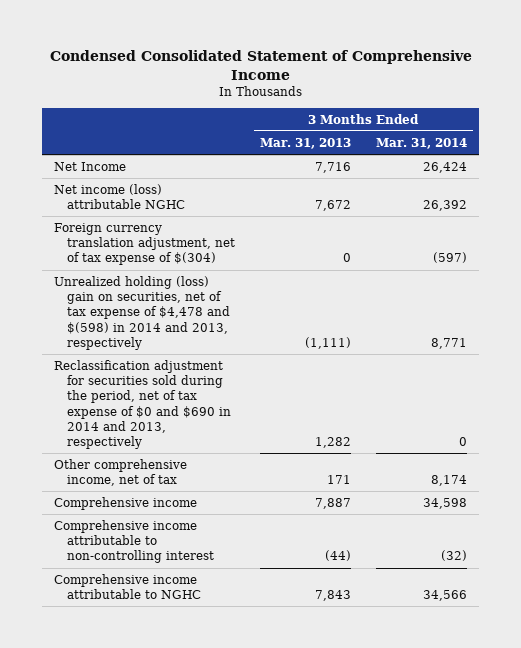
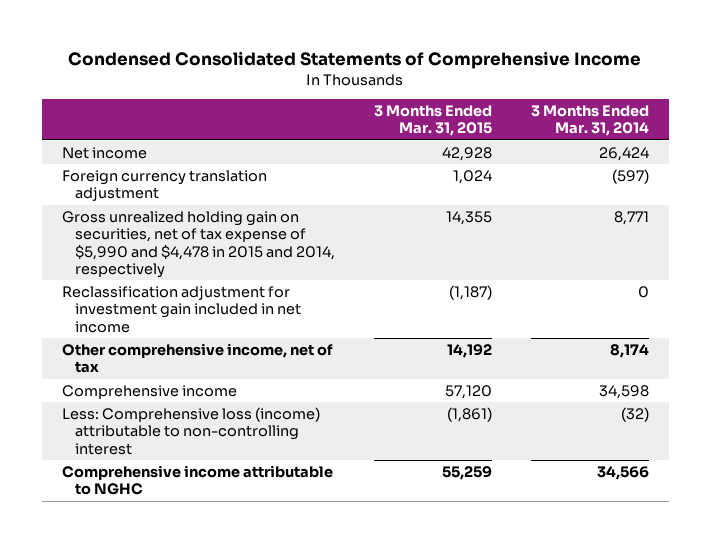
- Condensed Consolidated Statement of Comprehensive Income
+ Condensed Consolidated Statements of Comprehensive Income
- | 3 Months Ended Mar. 31, 2013 | 3 Months Ended Mar. 31, 2014
+ | 3 Months Ended Mar. 31, 2015 | 3 Months Ended Mar. 31, 2014
- Net Income | 7,716 | 26,424
- Net income (loss) attributable NGHC | 7,672 | 26,392
- Foreign currency translation adjustment, net of tax expense of $(304) | 0 | (597)
- Unrealized holding (loss) gain on securities, net of tax expense of $4,478 and $(598) in 2014 and 2013, respectively | (1,111) | 8,771
- Reclassification adjustment for securities sold during the period, net of tax expense of $0 and $690 in 2014 and 2013, respectively | 1,282 | 0
+ Net income | 42,928 | 26,424
+ Foreign currency translation adjustment | 1,024 | (597)
+ Gross unrealized holding gain on securities, net of tax expense of $5,990 and $4,478 in 2015 and 2014, respectively | 14,355 | 8,771
+ Reclassification adjustment for investment gain included in net income | (1,187) | 0
- Comprehensive income attributable to non-controlling interest | (44) | (32)
+ Less: Comprehensive loss (income) attributable to non-controlling interest | (1,861) | (32)

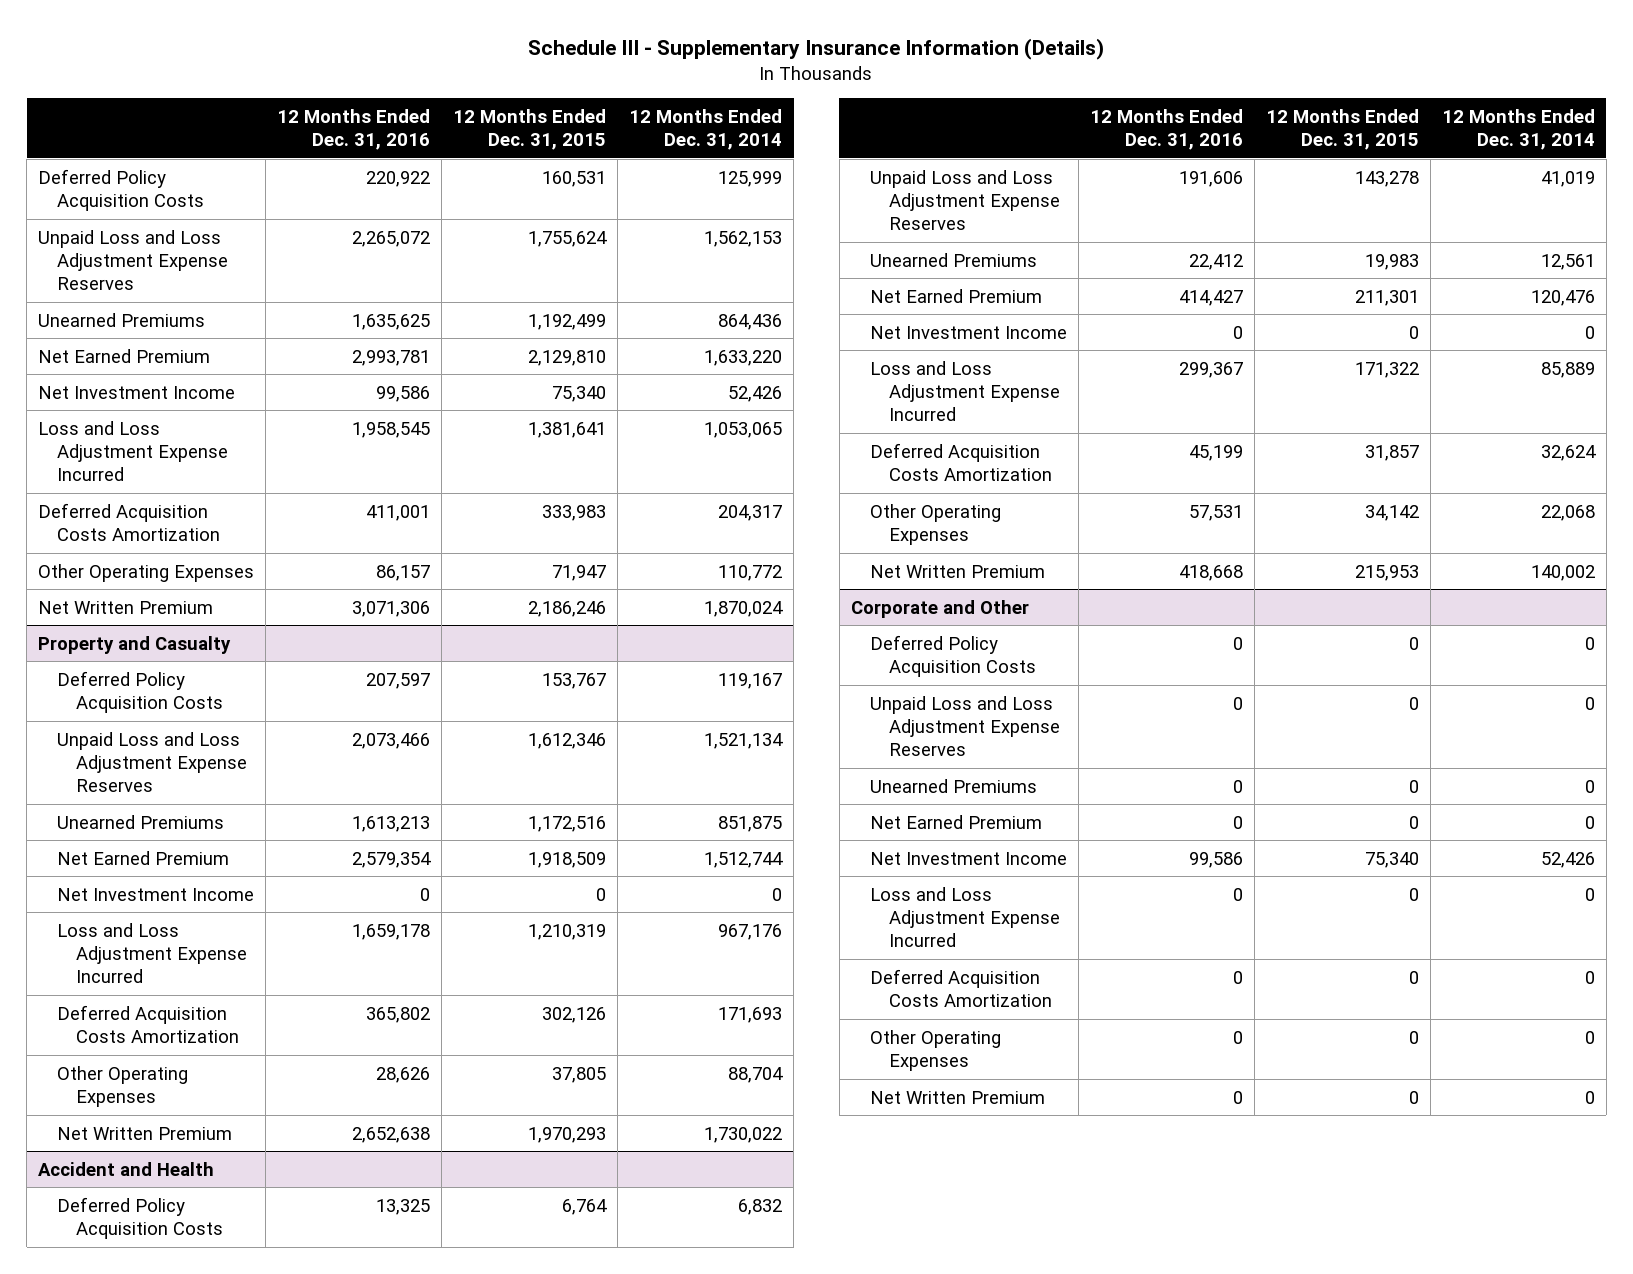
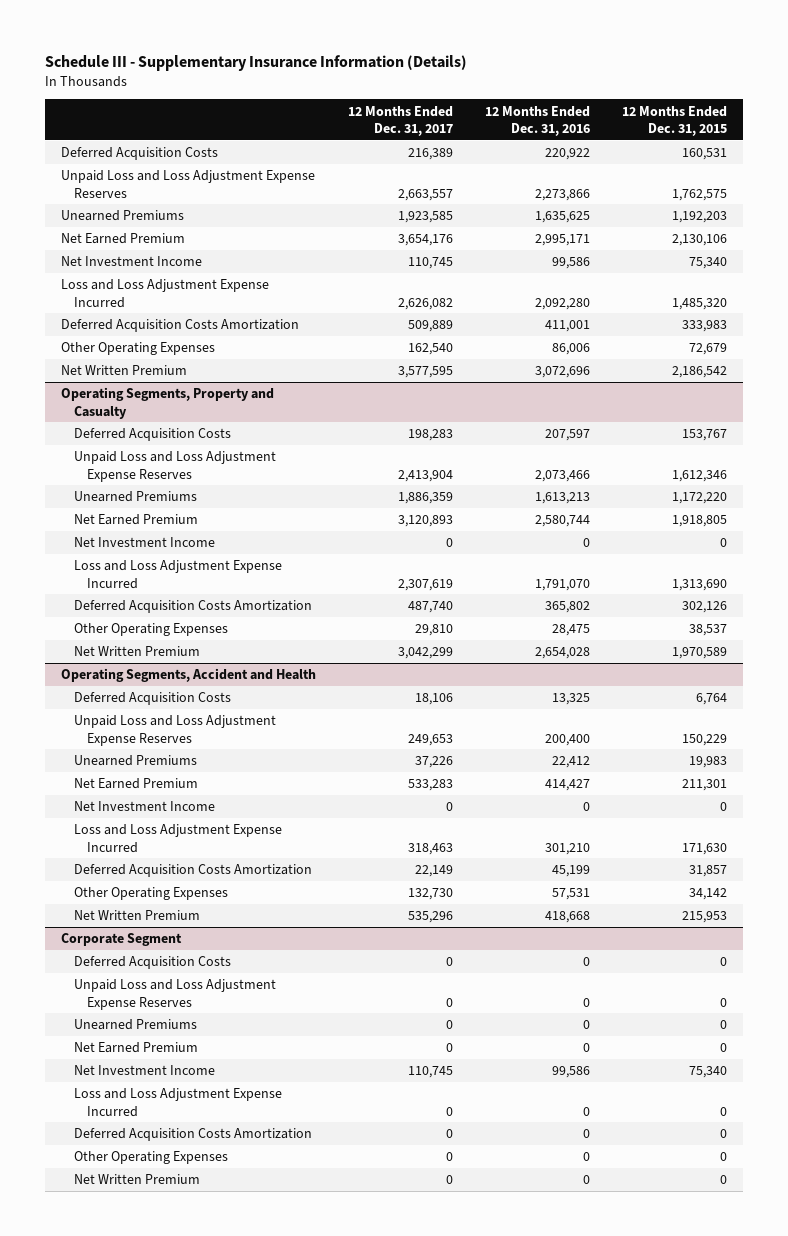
- | 12 Months Ended Dec. 31, 2016 | 12 Months Ended Dec. 31, 2015 | 12 Months Ended Dec. 31, 2014
+ | 12 Months Ended Dec. 31, 2017 | 12 Months Ended Dec. 31, 2016 | 12 Months Ended Dec. 31, 2015
- Deferred Policy Acquisition Costs | 220,922 | 160,531 | 125,999
- Unpaid Loss and Loss Adjustment Expense Reserves | 2,265,072 | 1,755,624 | 1,562,153
- Unearned Premiums | 1,635,625 | 1,192,499 | 864,436
- Net Earned Premium | 2,993,781 | 2,129,810 | 1,633,220
+ Deferred Acquisition Costs | 216,389 | 220,922 | 160,531
+ Unpaid Loss and Loss Adjustment Expense Reserves | 2,663,557 | 2,273,866 | 1,762,575
+ Unearned Premiums | 1,923,585 | 1,635,625 | 1,192,203
+ Net Earned Premium | 3,654,176 | 2,995,171 | 2,130,106
- Loss and Loss Adjustment Expense Incurred | 1,958,545 | 1,381,641 | 1,053,065
+ Loss and Loss Adjustment Expense Incurred | 2,626,082 | 2,092,280 | 1,485,320
- Other Operating Expenses | 86,157 | 71,947 | 110,772
- Net Written Premium | 3,071,306 | 2,186,246 | 1,870,024
- Property and Casualty
- Deferred Policy Acquisition Costs | 207,597 | 153,767 | 119,167
+ Other Operating Expenses | 162,540 | 86,006 | 72,679
+ Net Written Premium | 3,577,595 | 3,072,696 | 2,186,542
+ Operating Segments, Property and Casualty
+ Deferred Acquisition Costs | 198,283 | 207,597 | 153,767
- Unearned Premiums | 1,613,213 | 1,172,516 | 851,875
- Net Earned Premium | 2,579,354 | 1,918,509 | 1,512,744
+ Unearned Premiums | 1,886,359 | 1,613,213 | 1,172,220
+ Net Earned Premium | 3,120,893 | 2,580,744 | 1,918,805
- Loss and Loss Adjustment Expense Incurred | 1,659,178 | 1,210,319 | 967,176
+ Loss and Loss Adjustment Expense Incurred | 2,307,619 | 1,791,070 | 1,313,690
- Other Operating Expenses | 28,626 | 37,805 | 88,704
- Net Written Premium | 2,652,638 | 1,970,293 | 1,730,022
- Accident and Health
- Deferred Policy Acquisition Costs | 13,325 | 6,764 | 6,832
- Unpaid Loss and Loss Adjustment Expense Reserves | 191,606 | 143,278 | 41,019
+ Other Operating Expenses | 29,810 | 28,475 | 38,537
+ Net Written Premium | 3,042,299 | 2,654,028 | 1,970,589
+ Operating Segments, Accident and Health
+ Deferred Acquisition Costs | 18,106 | 13,325 | 6,764
+ Unpaid Loss and Loss Adjustment Expense Reserves | 249,653 | 200,400 | 150,229
- Loss and Loss Adjustment Expense Incurred | 299,367 | 171,322 | 85,889
+ Loss and Loss Adjustment Expense Incurred | 318,463 | 301,210 | 171,630
- Corporate and Other
- Deferred Policy Acquisition Costs | 0 | 0 | 0
+ Corporate Segment
+ Deferred Acquisition Costs | 0 | 0 | 0

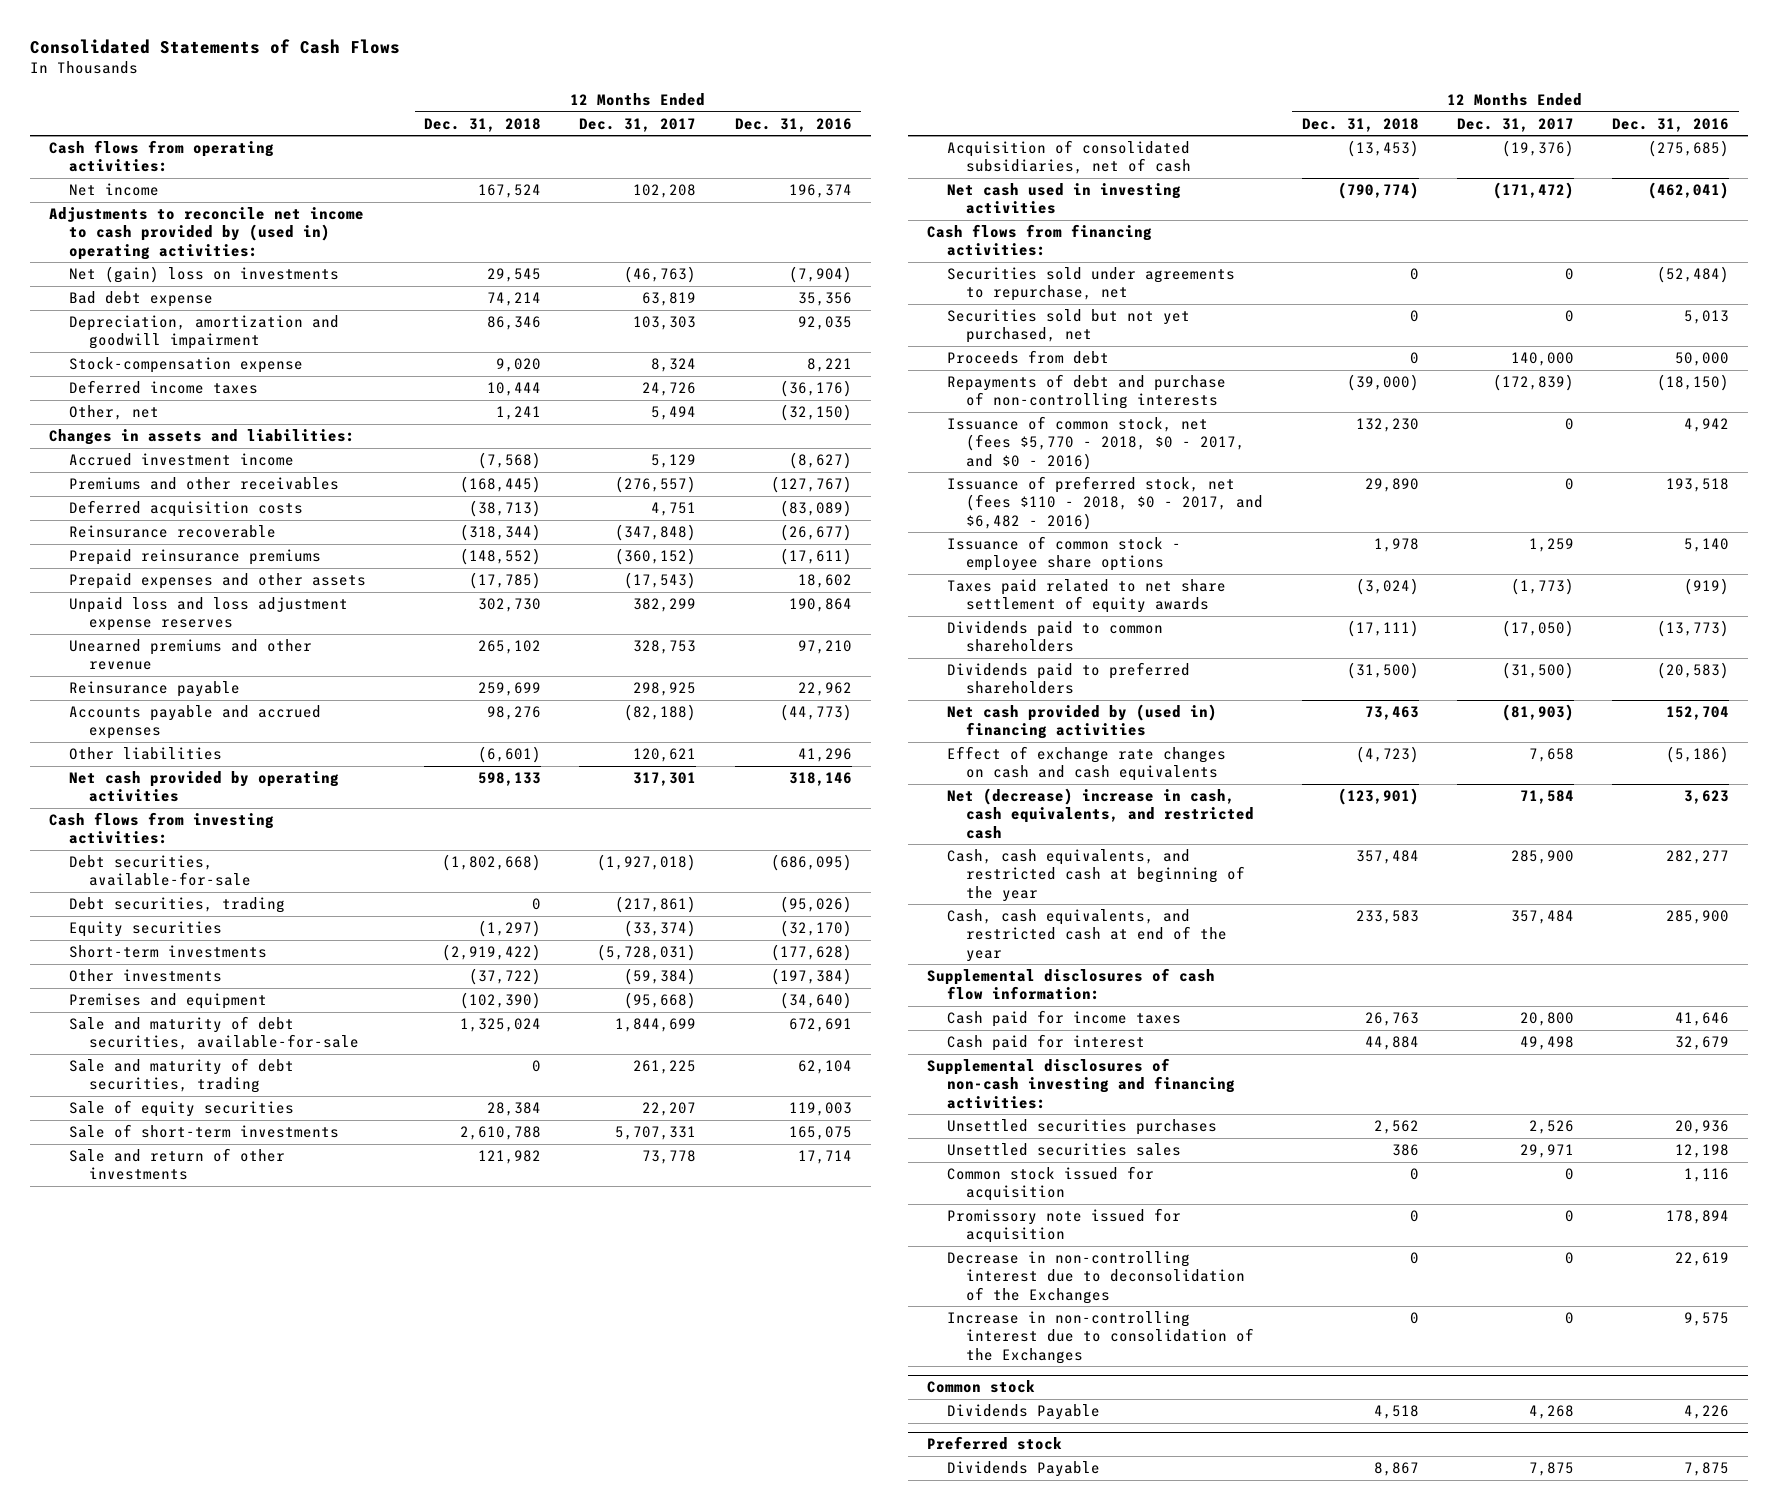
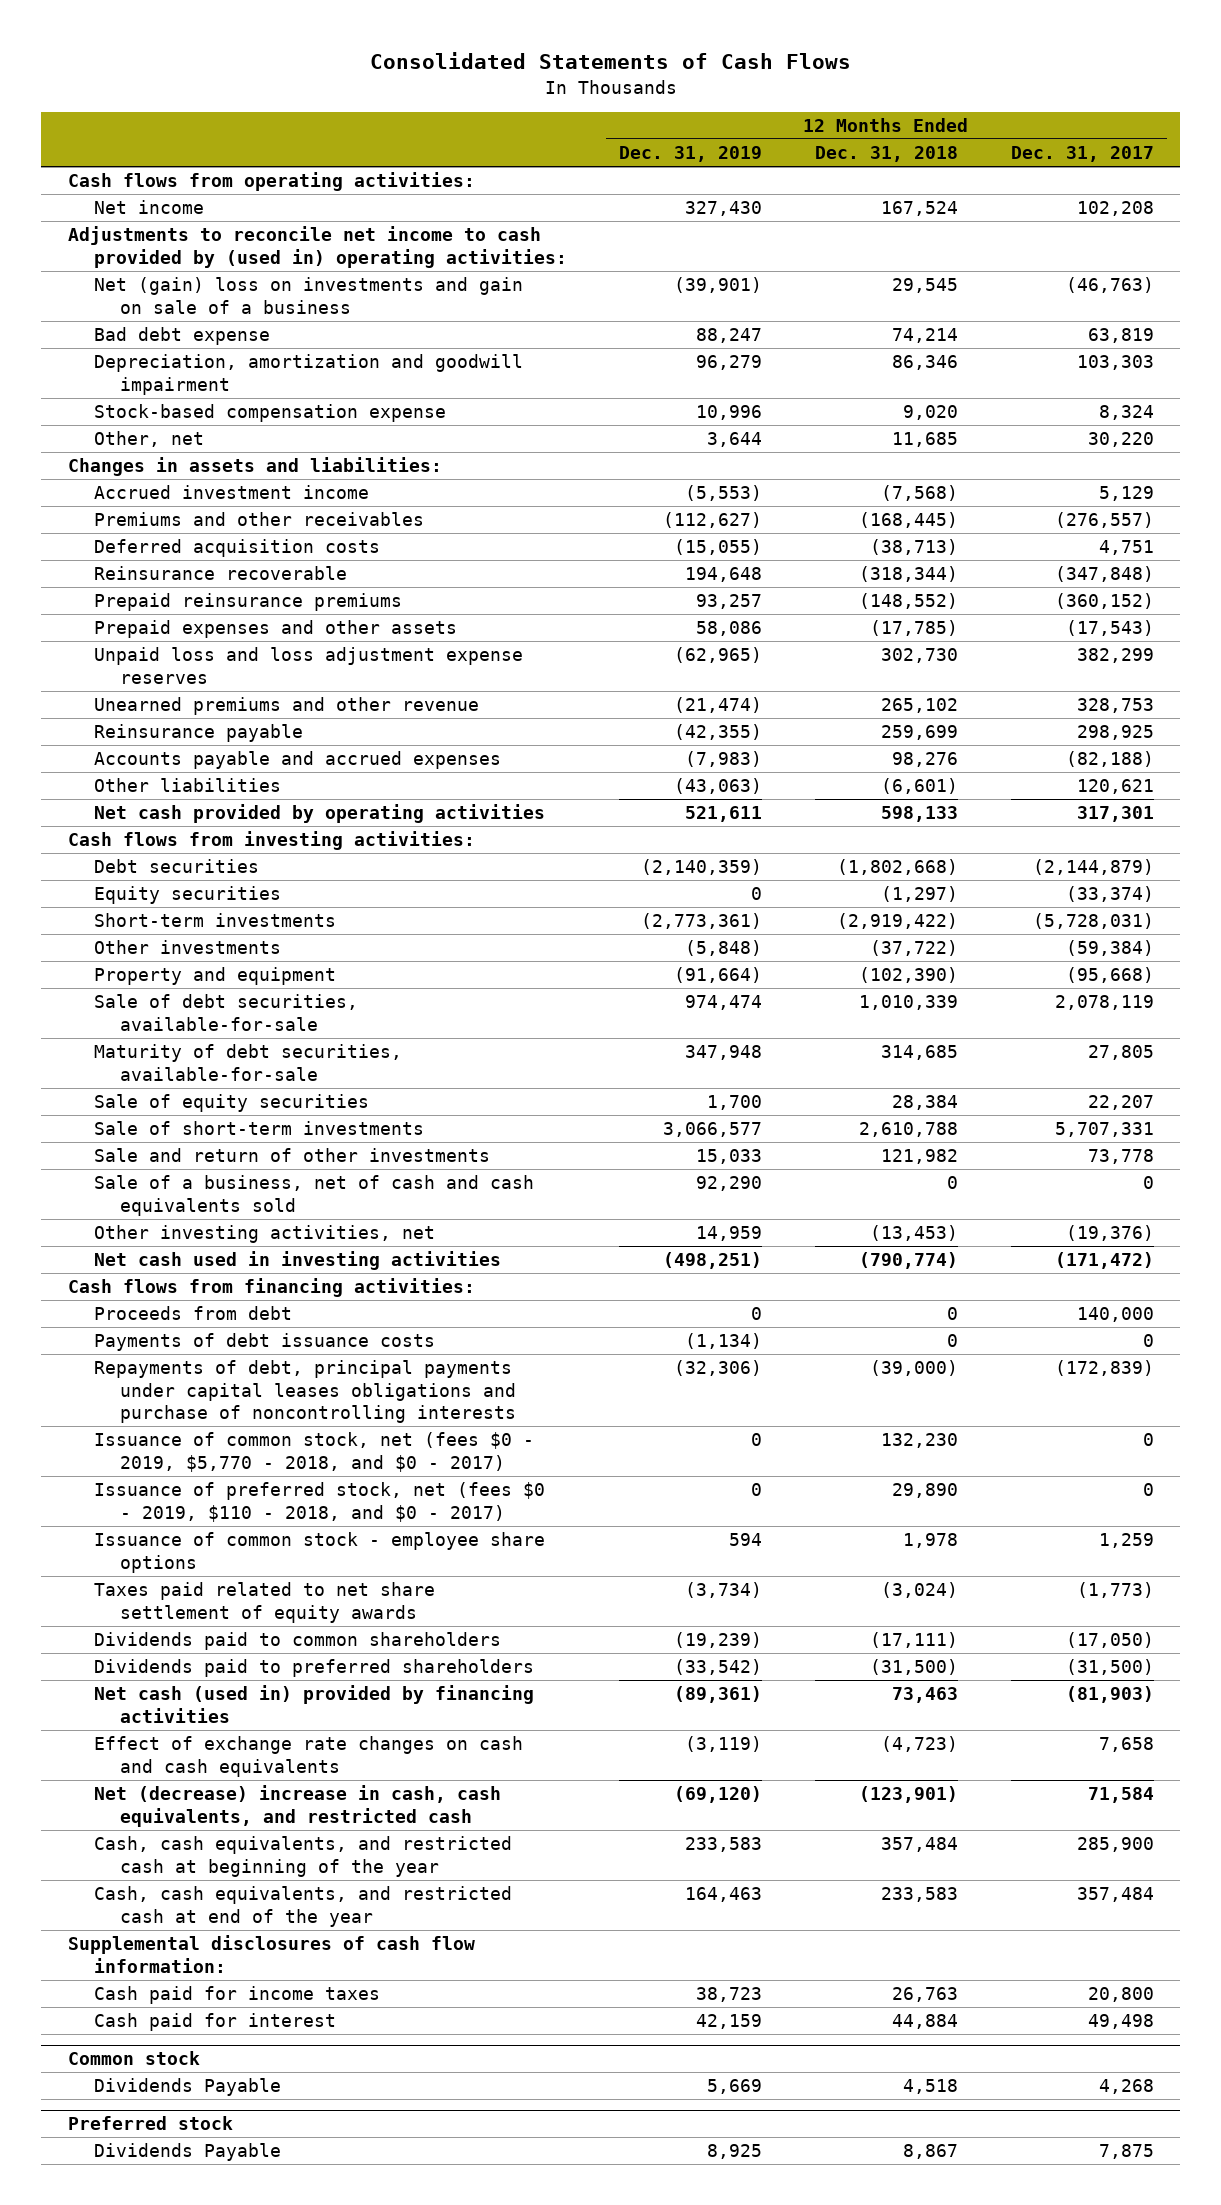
- | 12 Months Ended Dec. 31, 2018 | 12 Months Ended Dec. 31, 2017 | 12 Months Ended Dec. 31, 2016
+ | 12 Months Ended Dec. 31, 2019 | 12 Months Ended Dec. 31, 2018 | 12 Months Ended Dec. 31, 2017
- Net (gain) loss on investments | 29,545 | (46,763) | (7,904)
+ Net (gain) loss on investments and gain on sale of a business | (39,901) | 29,545 | (46,763)
- Stock-compensation expense | 9,020 | 8,324 | 8,221
- Deferred income taxes | 10,444 | 24,726 | (36,176)
- Other, net | 1,241 | 5,494 | (32,150)
+ Stock-based compensation expense | 10,996 | 9,020 | 8,324
+ Other, net | 3,644 | 11,685 | 30,220
- Debt securities, available-for-sale | (1,802,668) | (1,927,018) | (686,095)
- Debt securities, trading | 0 | (217,861) | (95,026)
+ Debt securities | (2,140,359) | (1,802,668) | (2,144,879)
- Premises and equipment | (102,390) | (95,668) | (34,640)
- Sale and maturity of debt securities, available-for-sale | 1,325,024 | 1,844,699 | 672,691
- Sale and maturity of debt securities, trading | 0 | 261,225 | 62,104
+ Property and equipment | (91,664) | (102,390) | (95,668)
+ Sale of debt securities, available-for-sale | 974,474 | 1,010,339 | 2,078,119
+ Maturity of debt securities, available-for-sale | 347,948 | 314,685 | 27,805
- Acquisition of consolidated subsidiaries, net of cash | (13,453) | (19,376) | (275,685)
+ Sale of a business, net of cash and cash equivalents sold | 92,290 | 0 | 0
+ Other investing activities, net | 14,959 | (13,453) | (19,376)
- Securities sold under agreements to repurchase, net | 0 | 0 | (52,484)
- Securities sold but not yet purchased, net | 0 | 0 | 5,013
- Repayments of debt and purchase of non-controlling interests | (39,000) | (172,839) | (18,150)
- Issuance of common stock, net (fees $5,770 - 2018, $0 - 2017, and $0 - 2016) | 132,230 | 0 | 4,942
- Issuance of preferred stock, net (fees $110 - 2018, $0 - 2017, and $6,482 - 2016) | 29,890 | 0 | 193,518
+ Payments of debt issuance costs | (1,134) | 0 | 0
+ Repayments of debt, principal payments under capital leases obligations and purchase of noncontrolling interests | (32,306) | (39,000) | (172,839)
+ Issuance of common stock, net (fees $0 - 2019, $5,770 - 2018, and $0 - 2017) | 0 | 132,230 | 0
+ Issuance of preferred stock, net (fees $0 - 2019, $110 - 2018, and $0 - 2017) | 0 | 29,890 | 0
- Net cash provided by (used in) financing activities | 73,463 | (81,903) | 152,704
+ Net cash (used in) provided by financing activities | (89,361) | 73,463 | (81,903)
- Supplemental disclosures of non-cash investing and financing activities:
- Unsettled securities purchases | 2,562 | 2,526 | 20,936
- Unsettled securities sales | 386 | 29,971 | 12,198
- Common stock issued for acquisition | 0 | 0 | 1,116
- Promissory note issued for acquisition | 0 | 0 | 178,894
- Decrease in non-controlling interest due to deconsolidation of the Exchanges | 0 | 0 | 22,619
- Increase in non-controlling interest due to consolidation of the Exchanges | 0 | 0 | 9,575

